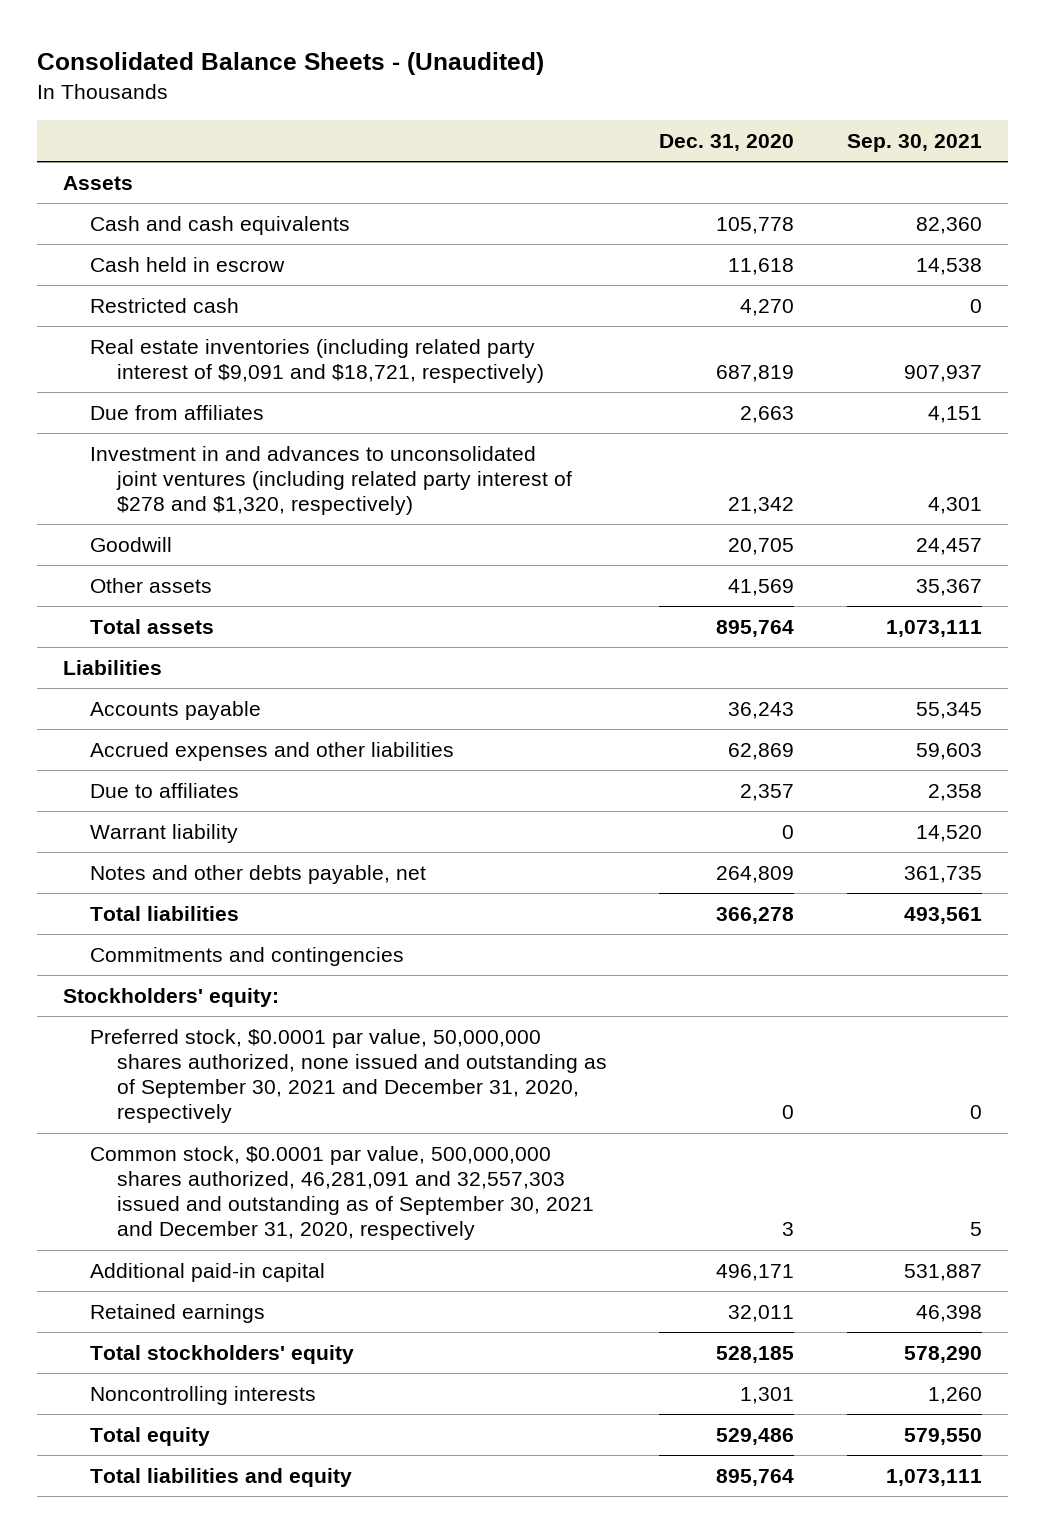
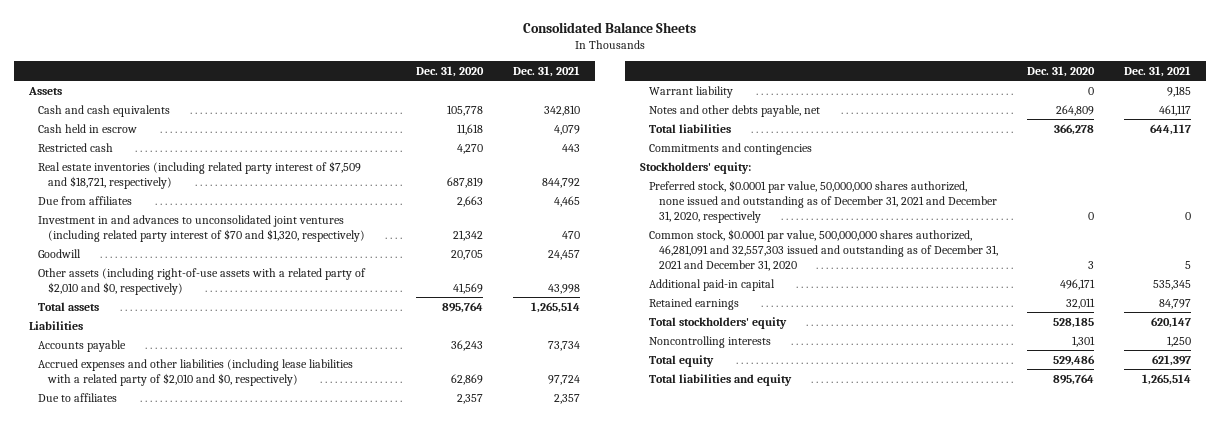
- Consolidated Balance Sheets - (Unaudited)
+ Consolidated Balance Sheets
- | Dec. 31, 2020 | Sep. 30, 2021
+ | Dec. 31, 2020 | Dec. 31, 2021
- Real estate inventories (including related party interest of $9,091 and $18,721, respectively) | 687,819 | 907,937
+ Real estate inventories (including related party interest of $7,509 and $18,721, respectively) | 687,819 | 844,792
- Investment in and advances to unconsolidated joint ventures (including related party interest of $278 and $1,320, respectively) | 21,342 | 4,301
+ Investment in and advances to unconsolidated joint ventures (including related party interest of $70 and $1,320, respectively) | 21,342 | 470
- Other assets | 41,569 | 35,367
+ Other assets (including right-of-use assets with a related party of $2,010 and $0, respectively) | 41,569 | 43,998
- Accrued expenses and other liabilities | 62,869 | 59,603
+ Accrued expenses and other liabilities (including lease liabilities with a related party of $2,010 and $0, respectively) | 62,869 | 97,724
- Preferred stock, $0.0001 par value, 50,000,000 shares authorized, none issued and outstanding as of September 30, 2021 and December 31, 2020, respectively | 0 | 0
- Common stock, $0.0001 par value, 500,000,000 shares authorized, 46,281,091 and 32,557,303 issued and outstanding as of September 30, 2021 and December 31, 2020, respectively | 3 | 5
+ Preferred stock, $0.0001 par value, 50,000,000 shares authorized, none issued and outstanding as of December 31, 2021 and December 31, 2020, respectively | 0 | 0
+ Common stock, $0.0001 par value, 500,000,000 shares authorized, 46,281,091 and 32,557,303 issued and outstanding as of December 31, 2021 and December 31, 2020 | 3 | 5

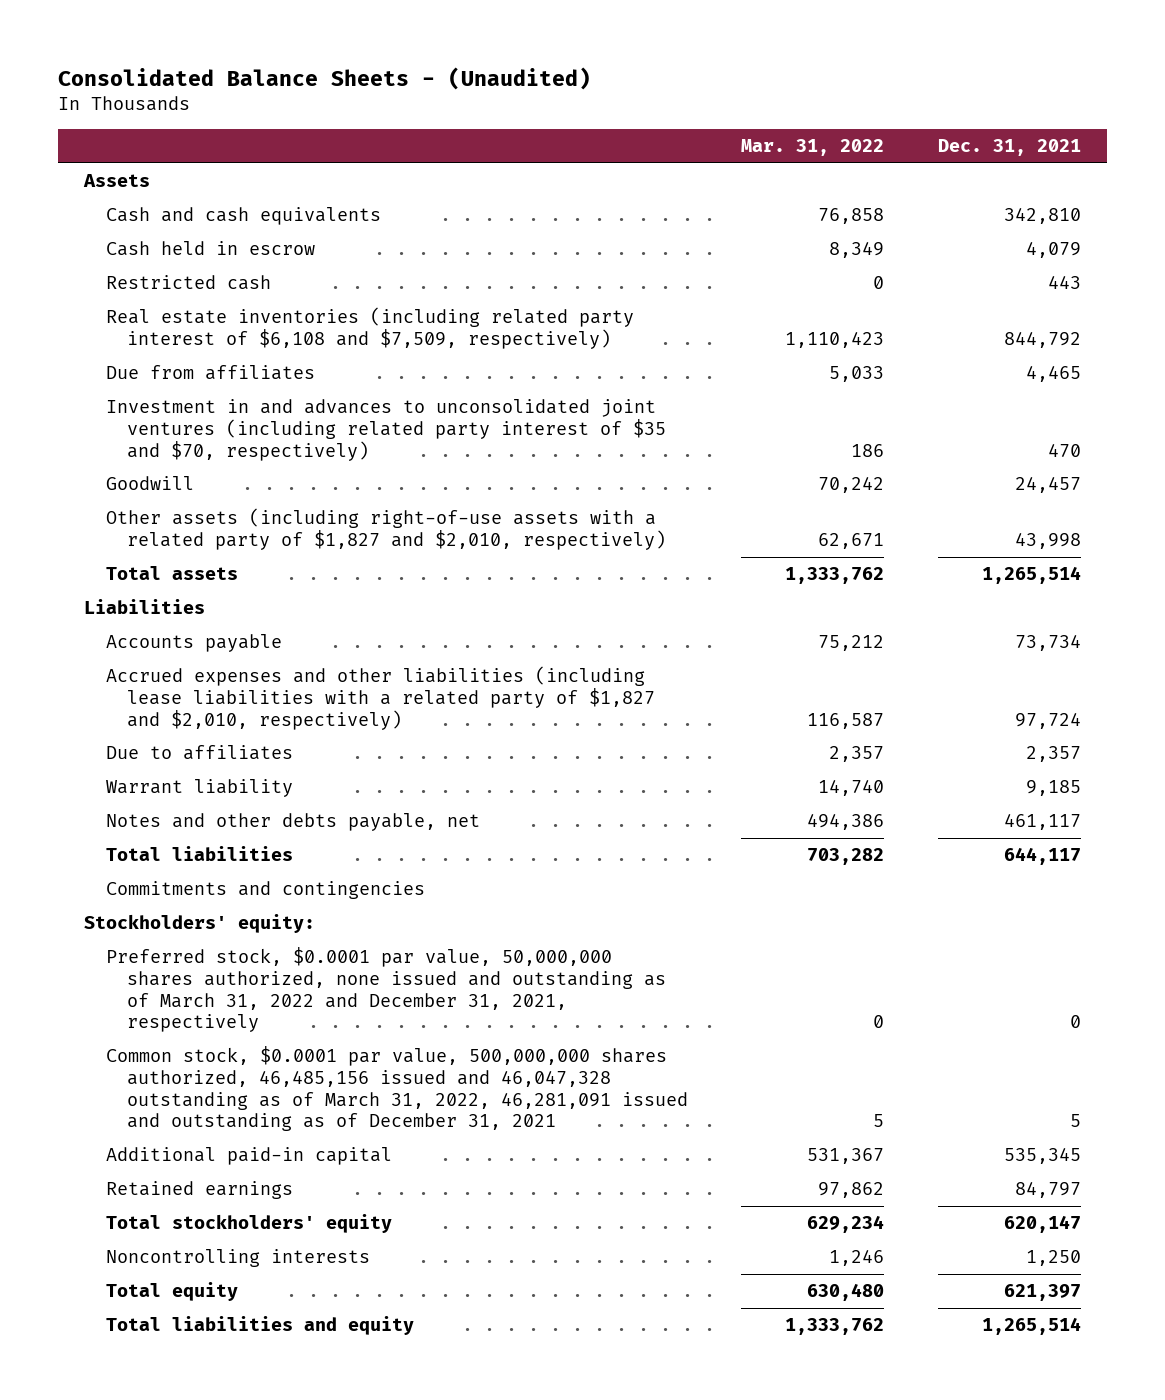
- Consolidated Balance Sheets
+ Consolidated Balance Sheets - (Unaudited)
- | Dec. 31, 2020 | Dec. 31, 2021
+ | Mar. 31, 2022 | Dec. 31, 2021
- Real estate inventories (including related party interest of $7,509 and $18,721, respectively) | 687,819 | 844,792
+ Real estate inventories (including related party interest of $6,108 and $7,509, respectively) | 1,110,423 | 844,792
- Investment in and advances to unconsolidated joint ventures (including related party interest of $70 and $1,320, respectively) | 21,342 | 470
+ Investment in and advances to unconsolidated joint ventures (including related party interest of $35 and $70, respectively) | 186 | 470
- Other assets (including right-of-use assets with a related party of $2,010 and $0, respectively) | 41,569 | 43,998
+ Other assets (including right-of-use assets with a related party of $1,827 and $2,010, respectively) | 62,671 | 43,998
- Accrued expenses and other liabilities (including lease liabilities with a related party of $2,010 and $0, respectively) | 62,869 | 97,724
+ Accrued expenses and other liabilities (including lease liabilities with a related party of $1,827 and $2,010, respectively) | 116,587 | 97,724
- Preferred stock, $0.0001 par value, 50,000,000 shares authorized, none issued and outstanding as of December 31, 2021 and December 31, 2020, respectively | 0 | 0
- Common stock, $0.0001 par value, 500,000,000 shares authorized, 46,281,091 and 32,557,303 issued and outstanding as of December 31, 2021 and December 31, 2020 | 3 | 5
+ Preferred stock, $0.0001 par value, 50,000,000 shares authorized, none issued and outstanding as of March 31, 2022 and December 31, 2021, respectively | 0 | 0
+ Common stock, $0.0001 par value, 500,000,000 shares authorized, 46,485,156 issued and 46,047,328 outstanding as of March 31, 2022, 46,281,091 issued and outstanding as of December 31, 2021 | 5 | 5

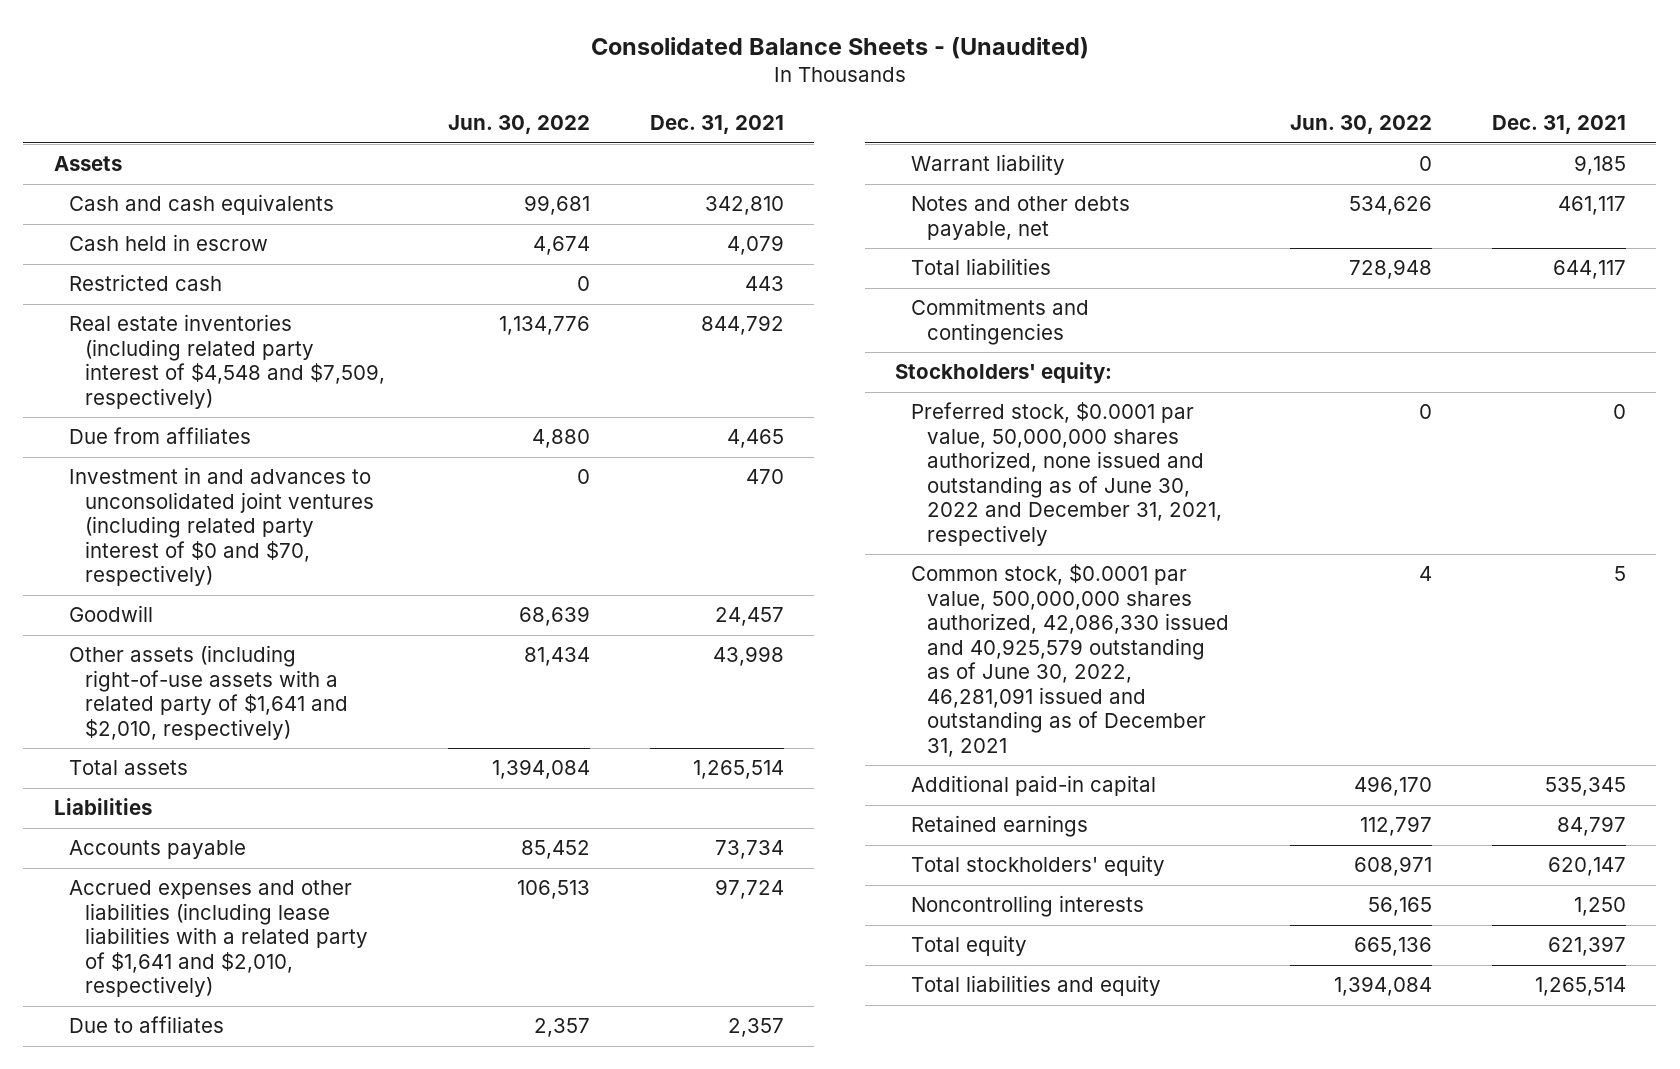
- | Mar. 31, 2022 | Dec. 31, 2021
+ | Jun. 30, 2022 | Dec. 31, 2021
- Real estate inventories (including related party interest of $6,108 and $7,509, respectively) | 1,110,423 | 844,792
+ Real estate inventories (including related party interest of $4,548 and $7,509, respectively) | 1,134,776 | 844,792
- Investment in and advances to unconsolidated joint ventures (including related party interest of $35 and $70, respectively) | 186 | 470
+ Investment in and advances to unconsolidated joint ventures (including related party interest of $0 and $70, respectively) | 0 | 470
- Other assets (including right-of-use assets with a related party of $1,827 and $2,010, respectively) | 62,671 | 43,998
+ Other assets (including right-of-use assets with a related party of $1,641 and $2,010, respectively) | 81,434 | 43,998
- Accrued expenses and other liabilities (including lease liabilities with a related party of $1,827 and $2,010, respectively) | 116,587 | 97,724
+ Accrued expenses and other liabilities (including lease liabilities with a related party of $1,641 and $2,010, respectively) | 106,513 | 97,724
- Preferred stock, $0.0001 par value, 50,000,000 shares authorized, none issued and outstanding as of March 31, 2022 and December 31, 2021, respectively | 0 | 0
- Common stock, $0.0001 par value, 500,000,000 shares authorized, 46,485,156 issued and 46,047,328 outstanding as of March 31, 2022, 46,281,091 issued and outstanding as of December 31, 2021 | 5 | 5
+ Preferred stock, $0.0001 par value, 50,000,000 shares authorized, none issued and outstanding as of June 30, 2022 and December 31, 2021, respectively | 0 | 0
+ Common stock, $0.0001 par value, 500,000,000 shares authorized, 42,086,330 issued and 40,925,579 outstanding as of June 30, 2022, 46,281,091 issued and outstanding as of December 31, 2021 | 4 | 5

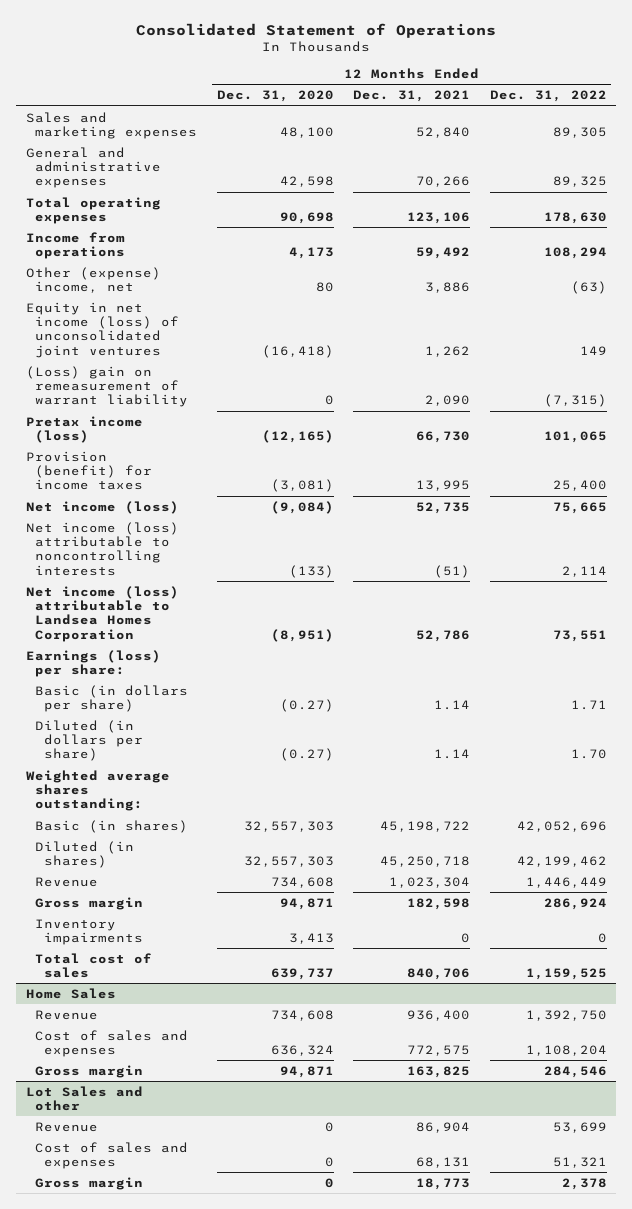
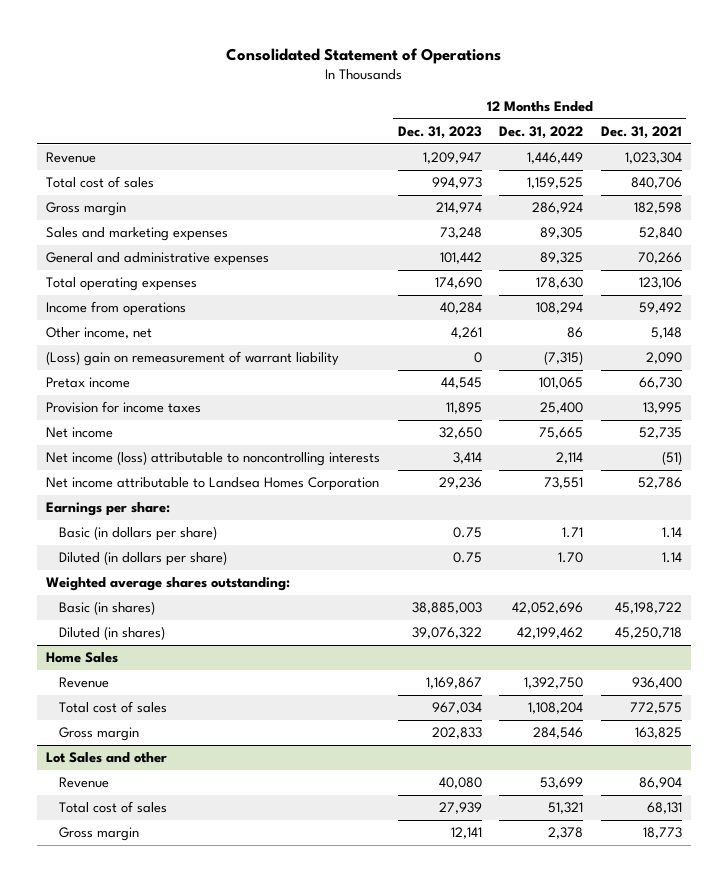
- | 12 Months Ended Dec. 31, 2020 | 12 Months Ended Dec. 31, 2021 | 12 Months Ended Dec. 31, 2022
+ | 12 Months Ended Dec. 31, 2023 | 12 Months Ended Dec. 31, 2022 | 12 Months Ended Dec. 31, 2021
moved up: Revenue | 1,209,947 | 1,446,449 | 1,023,304
moved up: Total cost of sales | 994,973 | 1,159,525 | 840,706
moved up: Gross margin | 214,974 | 286,924 | 182,598
- Other (expense) income, net | 80 | 3,886 | (63)
- Equity in net income (loss) of unconsolidated joint ventures | (16,418) | 1,262 | 149
+ Other income, net | 4,261 | 86 | 5,148
- Pretax income (loss) | (12,165) | 66,730 | 101,065
- Provision (benefit) for income taxes | (3,081) | 13,995 | 25,400
- Net income (loss) | (9,084) | 52,735 | 75,665
+ Pretax income | 44,545 | 101,065 | 66,730
+ Provision for income taxes | 11,895 | 25,400 | 13,995
+ Net income | 32,650 | 75,665 | 52,735
- Net income (loss) attributable to Landsea Homes Corporation | (8,951) | 52,786 | 73,551
- Earnings (loss) per share:
+ Net income attributable to Landsea Homes Corporation | 29,236 | 73,551 | 52,786
+ Earnings per share:
- Inventory impairments | 3,413 | 0 | 0
@ Home Sales
- Cost of sales and expenses | 636,324 | 772,575 | 1,108,204
+ Total cost of sales | 967,034 | 1,108,204 | 772,575
@ Lot Sales and other
- Cost of sales and expenses | 0 | 68,131 | 51,321
+ Total cost of sales | 27,939 | 51,321 | 68,131

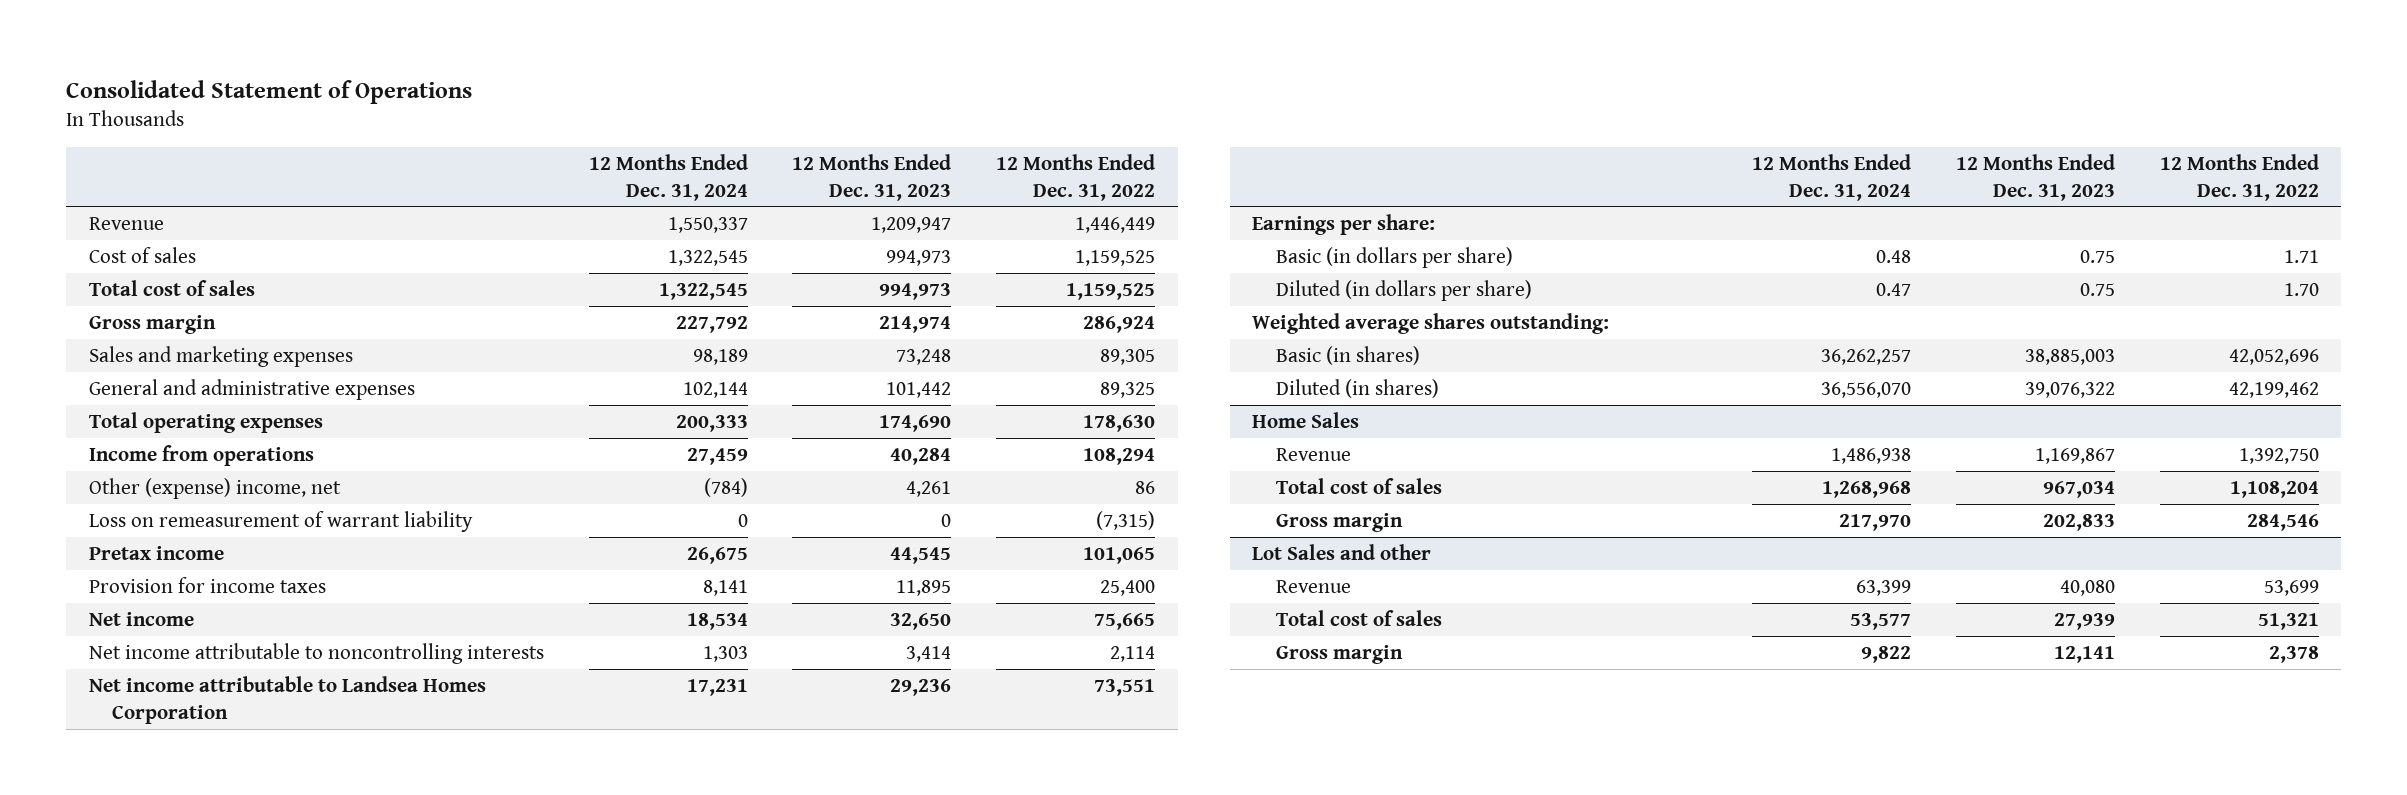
- | 12 Months Ended Dec. 31, 2023 | 12 Months Ended Dec. 31, 2022 | 12 Months Ended Dec. 31, 2021
+ | 12 Months Ended Dec. 31, 2024 | 12 Months Ended Dec. 31, 2023 | 12 Months Ended Dec. 31, 2022
+ Cost of sales | 1,322,545 | 994,973 | 1,159,525
- Other income, net | 4,261 | 86 | 5,148
- (Loss) gain on remeasurement of warrant liability | 0 | (7,315) | 2,090
+ Other (expense) income, net | (784) | 4,261 | 86
+ Loss on remeasurement of warrant liability | 0 | 0 | (7,315)
- Net income (loss) attributable to noncontrolling interests | 3,414 | 2,114 | (51)
+ Net income attributable to noncontrolling interests | 1,303 | 3,414 | 2,114

